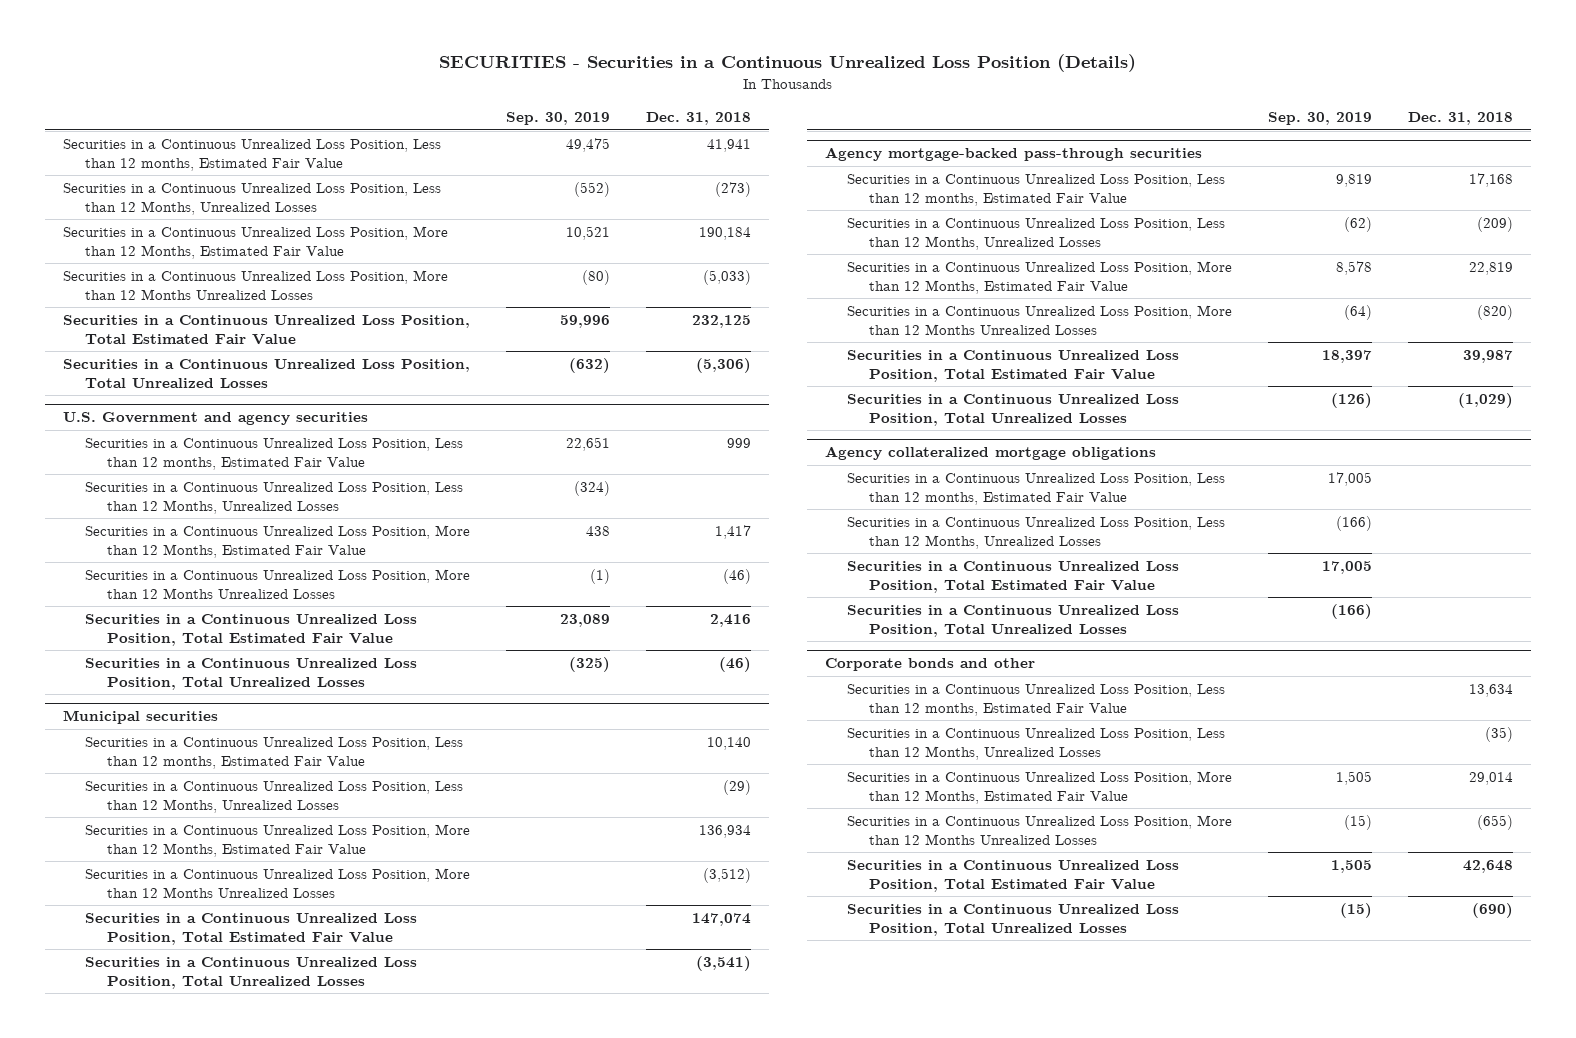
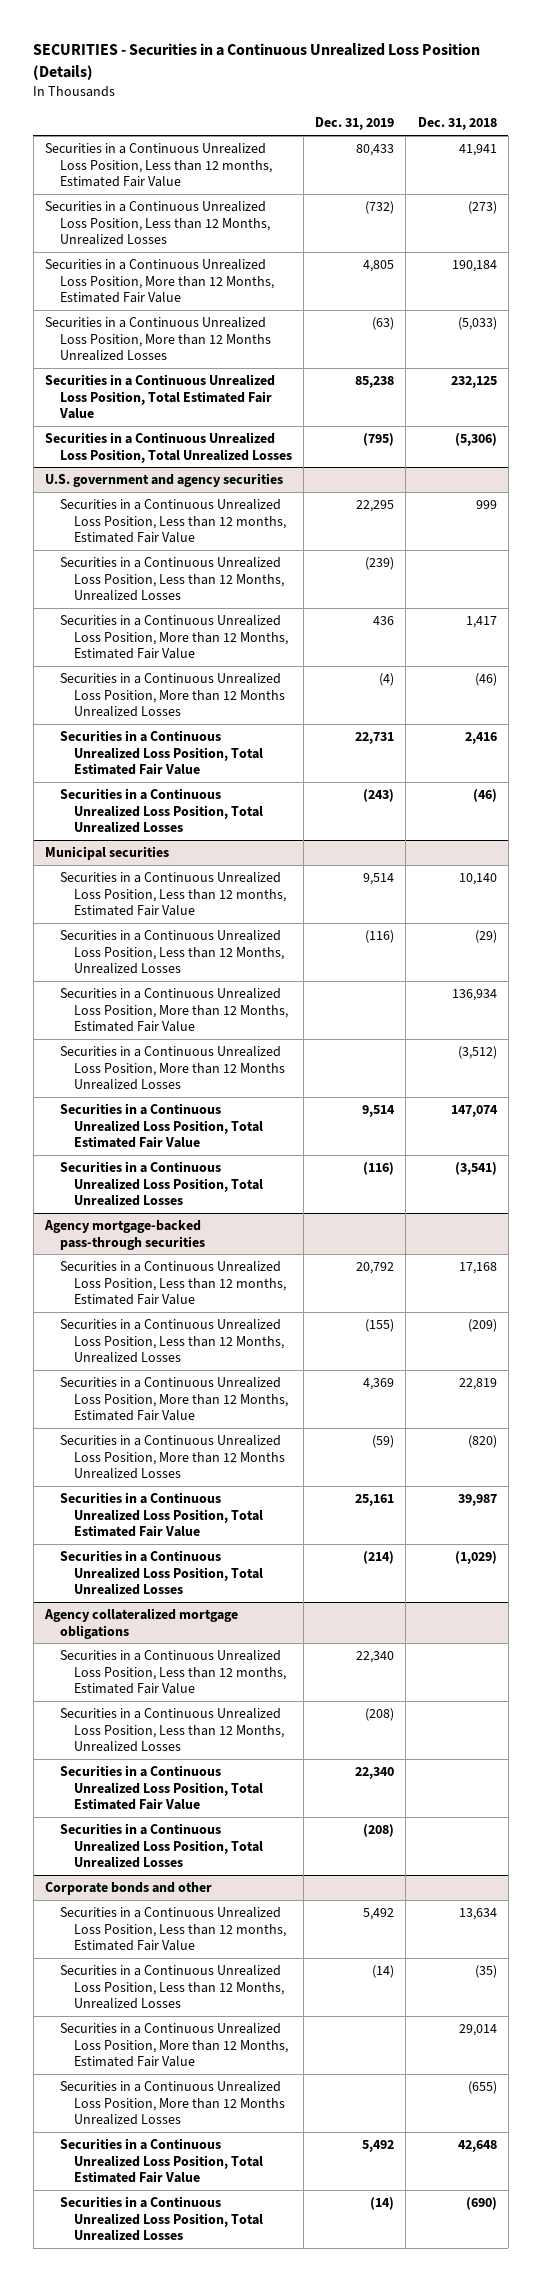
- | Sep. 30, 2019 | Dec. 31, 2018
+ | Dec. 31, 2019 | Dec. 31, 2018
- U.S. Government and agency securities
+ U.S. government and agency securities

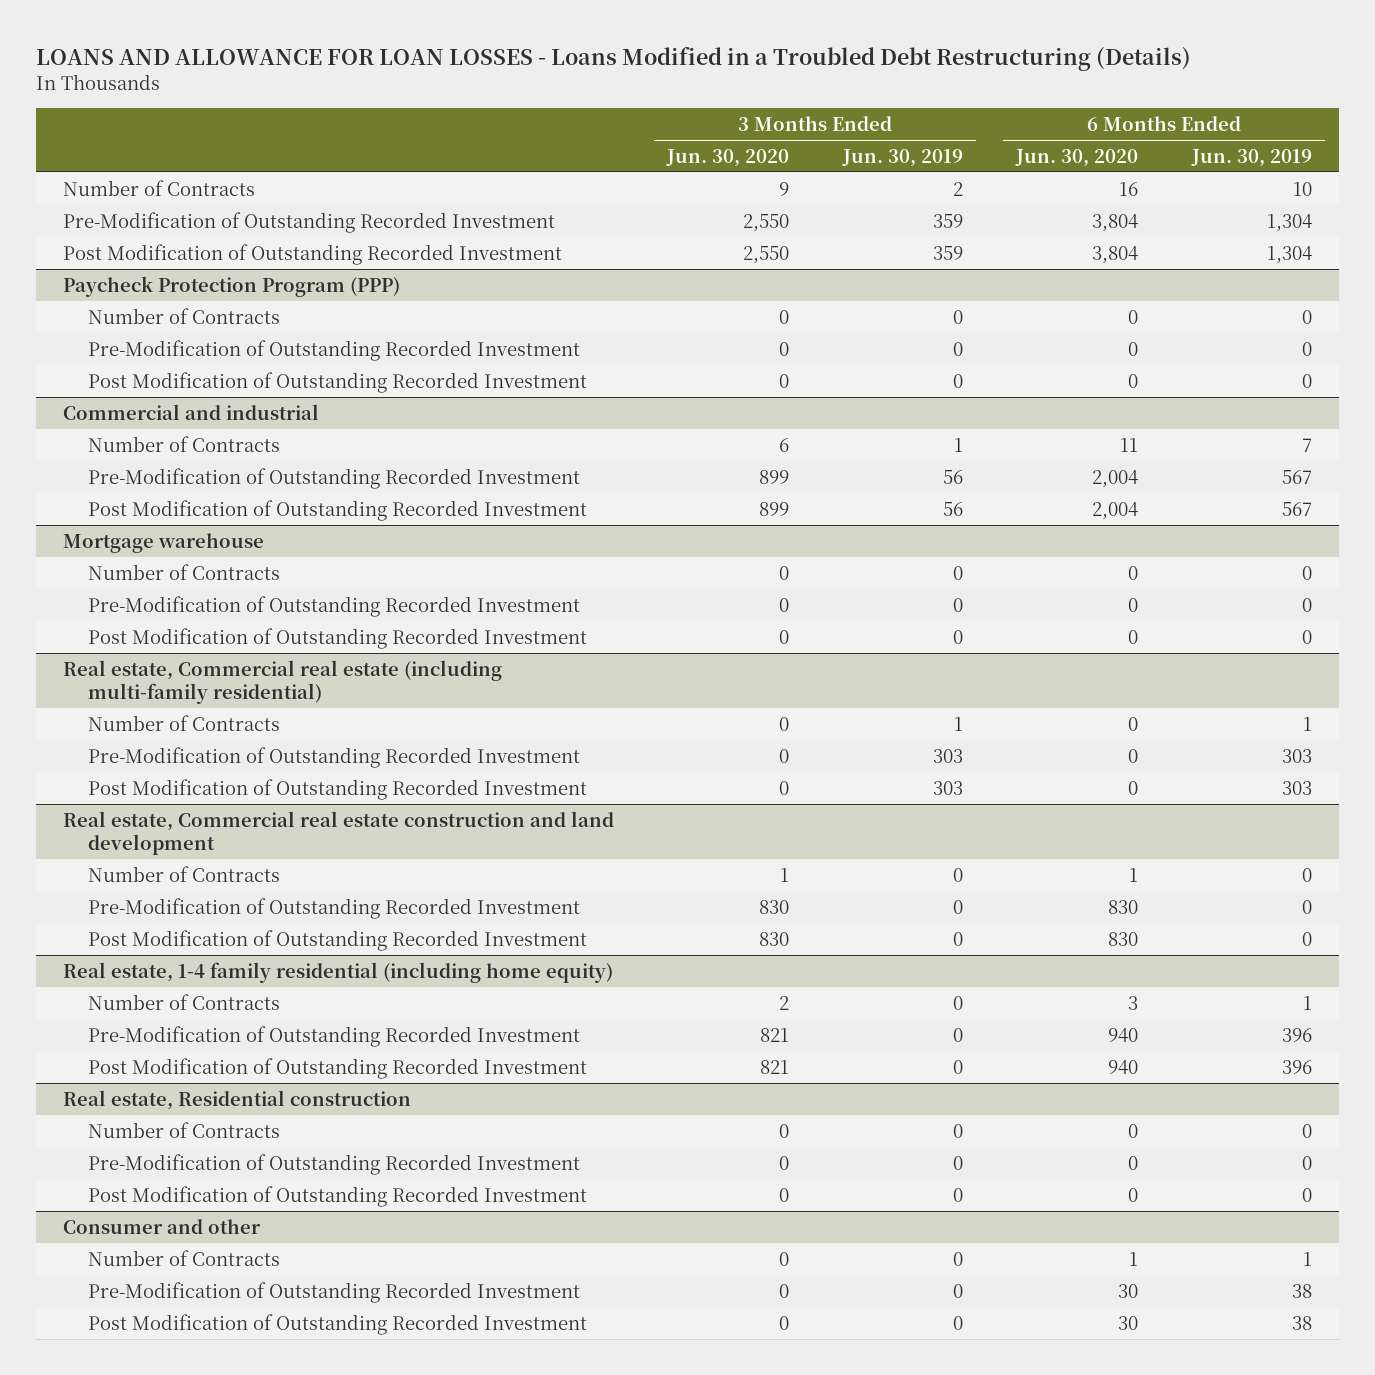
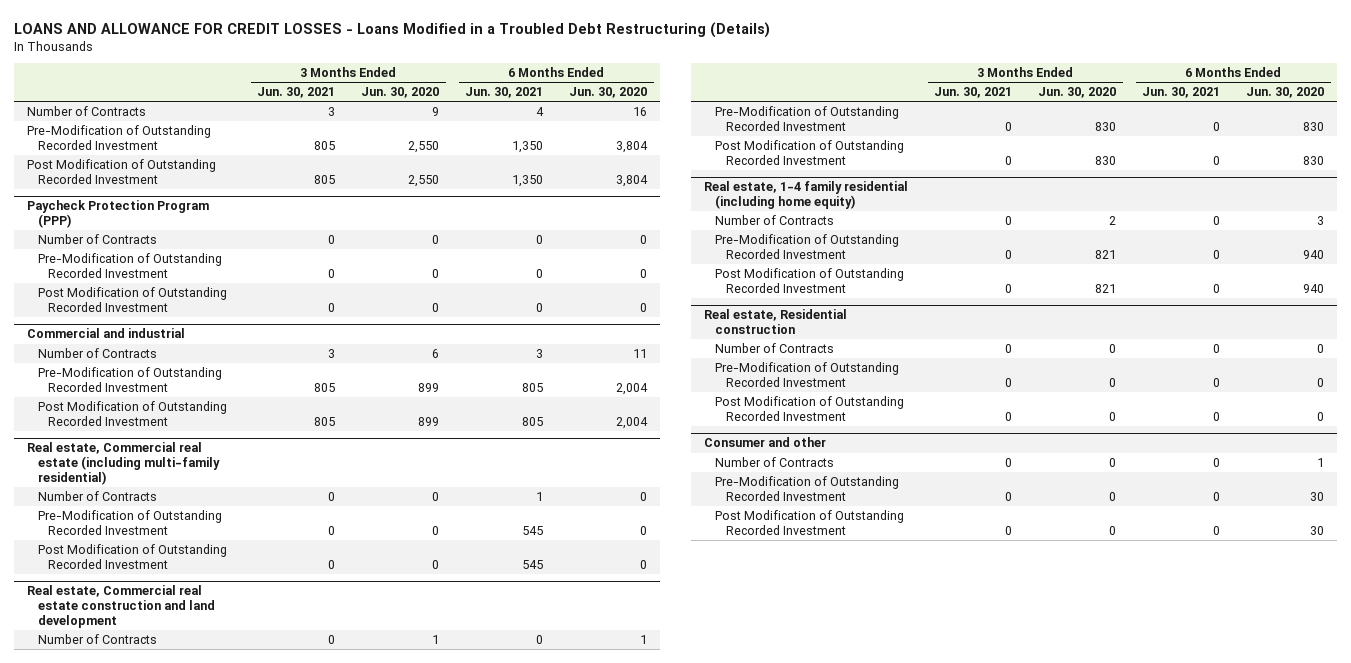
- LOANS AND ALLOWANCE FOR LOAN LOSSES - Loans Modified in a Troubled Debt Restructuring (Details)
+ LOANS AND ALLOWANCE FOR CREDIT LOSSES - Loans Modified in a Troubled Debt Restructuring (Details)
- | 3 Months Ended Jun. 30, 2020 | 3 Months Ended Jun. 30, 2019 | 6 Months Ended Jun. 30, 2020 | 6 Months Ended Jun. 30, 2019
+ | 3 Months Ended Jun. 30, 2021 | 3 Months Ended Jun. 30, 2020 | 6 Months Ended Jun. 30, 2021 | 6 Months Ended Jun. 30, 2020
- Mortgage warehouse
- Number of Contracts | 0 | 0 | 0 | 0
- Pre-Modification of Outstanding Recorded Investment | 0 | 0 | 0 | 0
- Post Modification of Outstanding Recorded Investment | 0 | 0 | 0 | 0

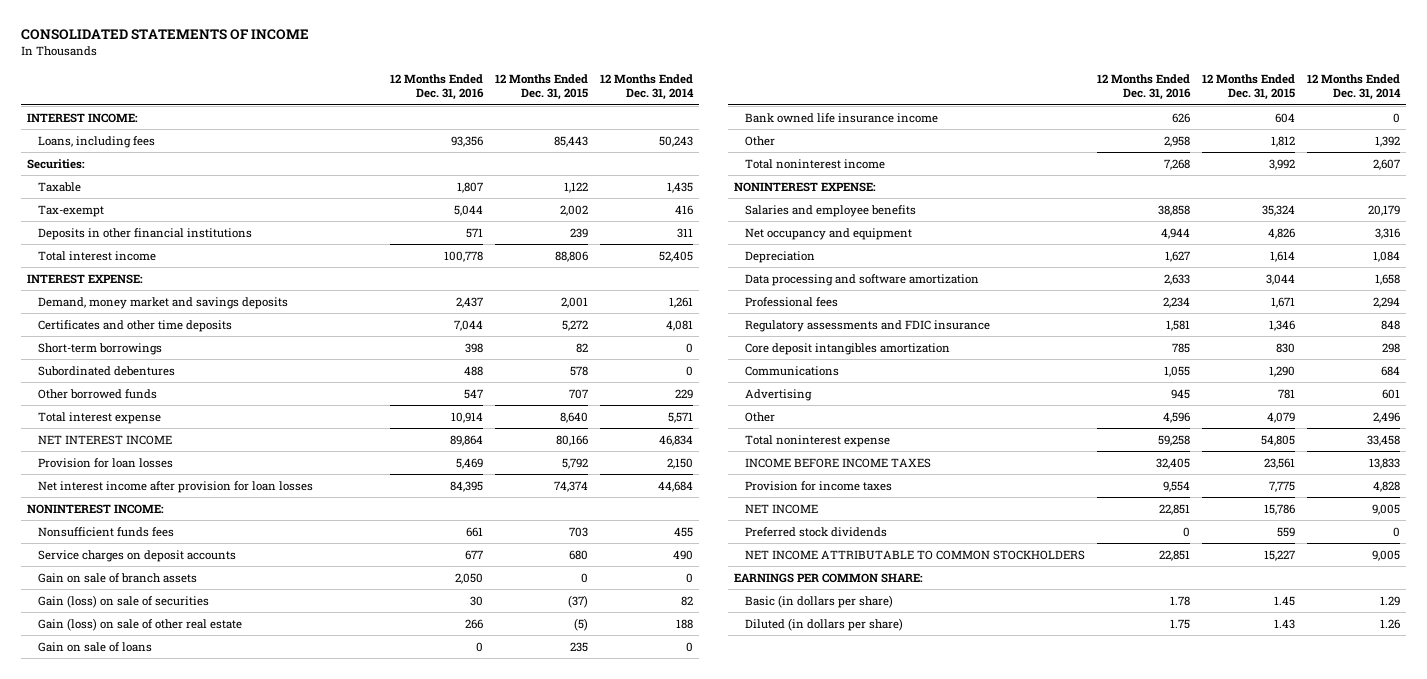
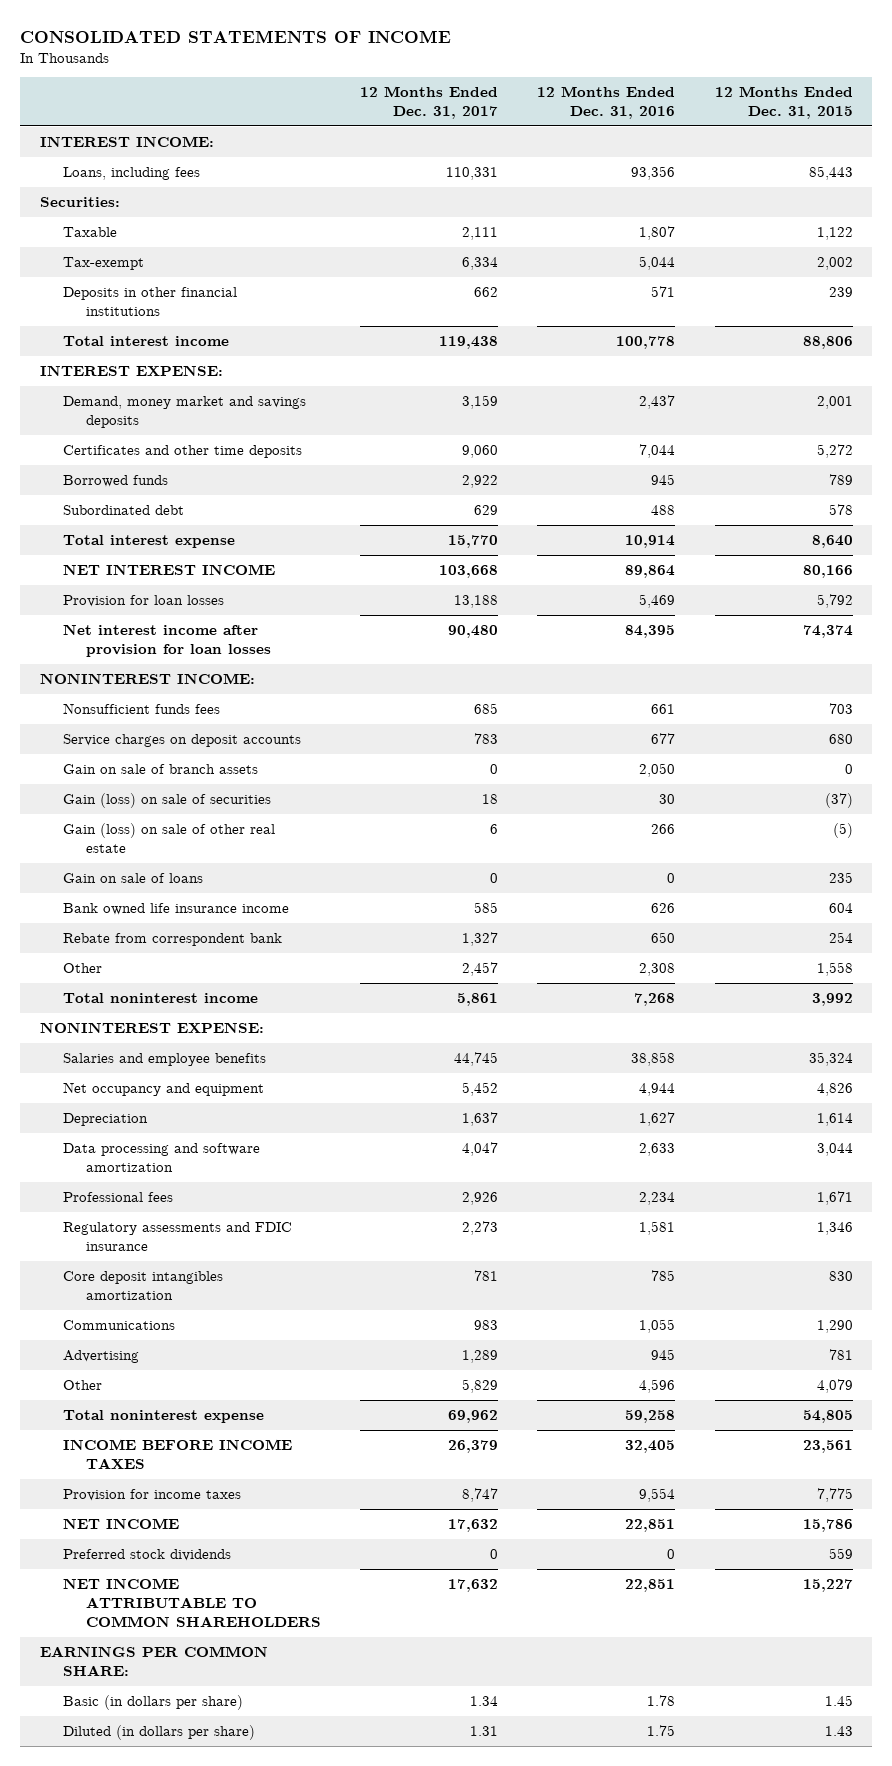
- | 12 Months Ended Dec. 31, 2016 | 12 Months Ended Dec. 31, 2015 | 12 Months Ended Dec. 31, 2014
+ | 12 Months Ended Dec. 31, 2017 | 12 Months Ended Dec. 31, 2016 | 12 Months Ended Dec. 31, 2015
- Short-term borrowings | 398 | 82 | 0
- Subordinated debentures | 488 | 578 | 0
- Other borrowed funds | 547 | 707 | 229
+ Borrowed funds | 2,922 | 945 | 789
+ Subordinated debt | 629 | 488 | 578
- Other | 2,958 | 1,812 | 1,392
+ Rebate from correspondent bank | 1,327 | 650 | 254
+ Other | 2,457 | 2,308 | 1,558
- NET INCOME ATTRIBUTABLE TO COMMON STOCKHOLDERS | 22,851 | 15,227 | 9,005
+ NET INCOME ATTRIBUTABLE TO COMMON SHAREHOLDERS | 17,632 | 22,851 | 15,227

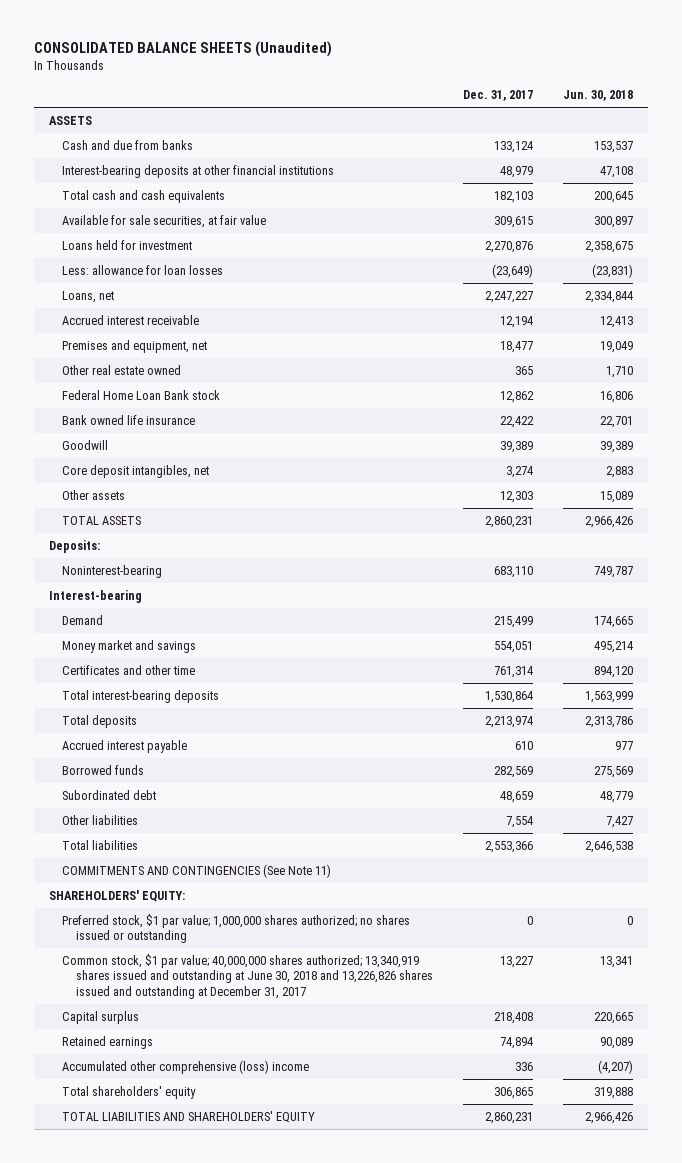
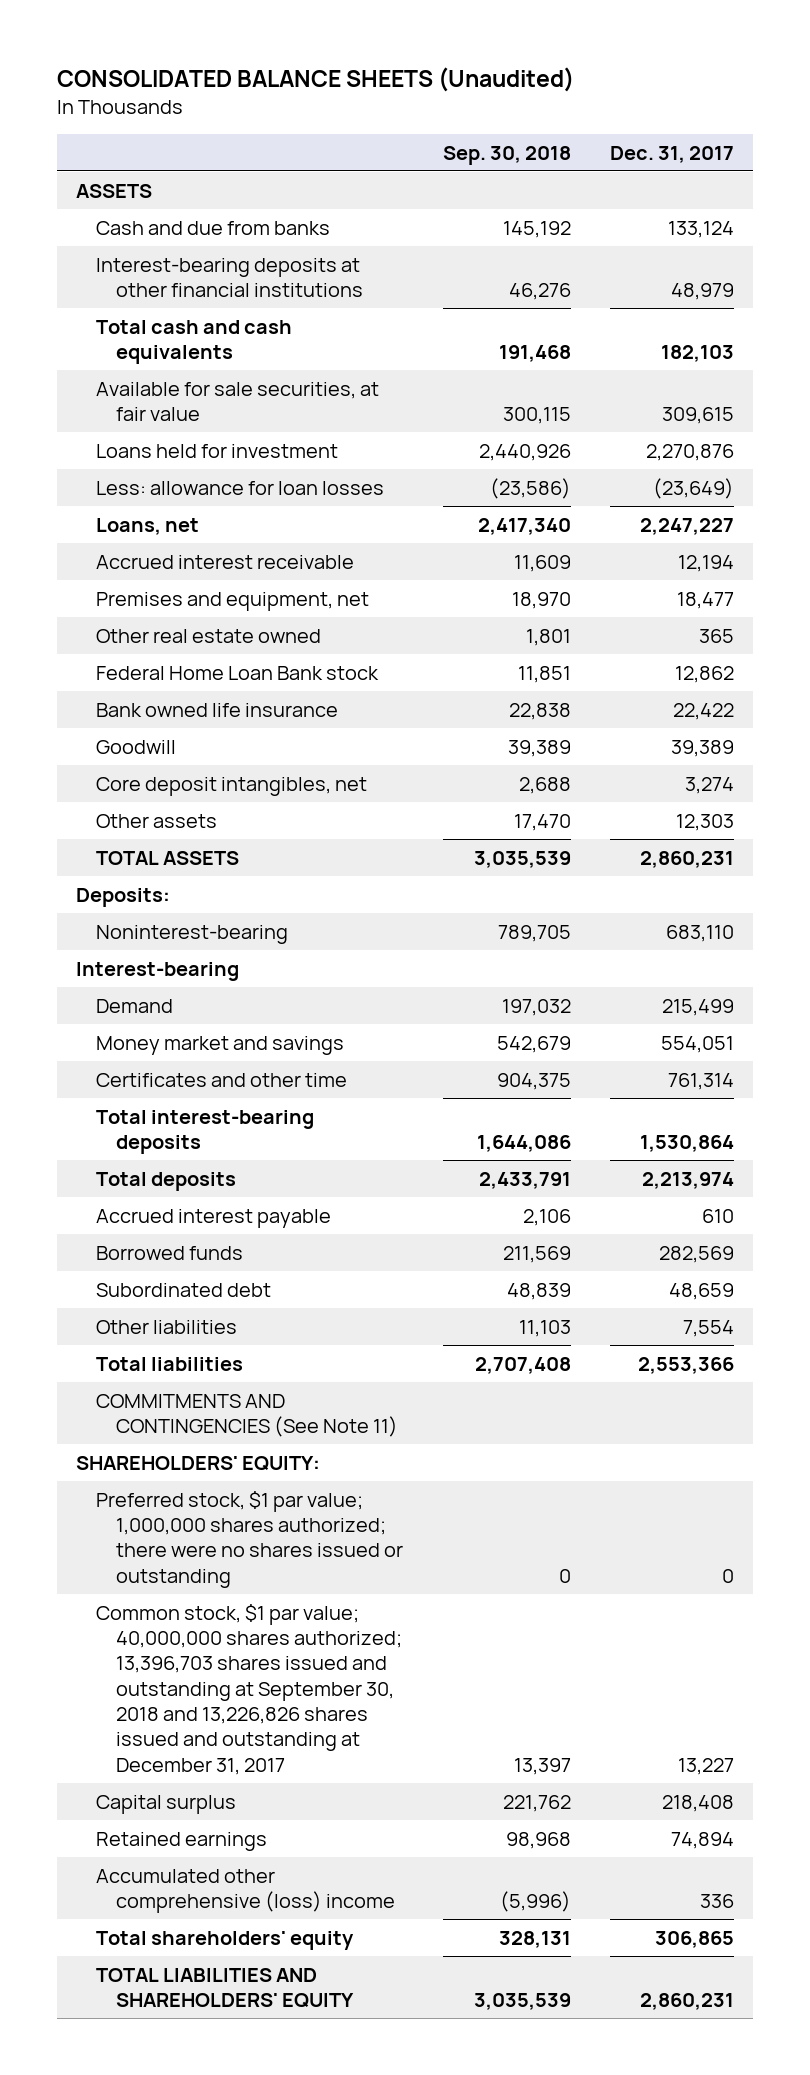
- | Dec. 31, 2017 | Jun. 30, 2018
+ | Sep. 30, 2018 | Dec. 31, 2017
- Preferred stock, $1 par value; 1,000,000 shares authorized; no shares issued or outstanding | 0 | 0
- Common stock, $1 par value; 40,000,000 shares authorized; 13,340,919 shares issued and outstanding at June 30, 2018 and 13,226,826 shares issued and outstanding at December 31, 2017 | 13,227 | 13,341
+ Preferred stock, $1 par value; 1,000,000 shares authorized; there were no shares issued or outstanding | 0 | 0
+ Common stock, $1 par value; 40,000,000 shares authorized; 13,396,703 shares issued and outstanding at September 30, 2018 and 13,226,826 shares issued and outstanding at December 31, 2017 | 13,397 | 13,227

